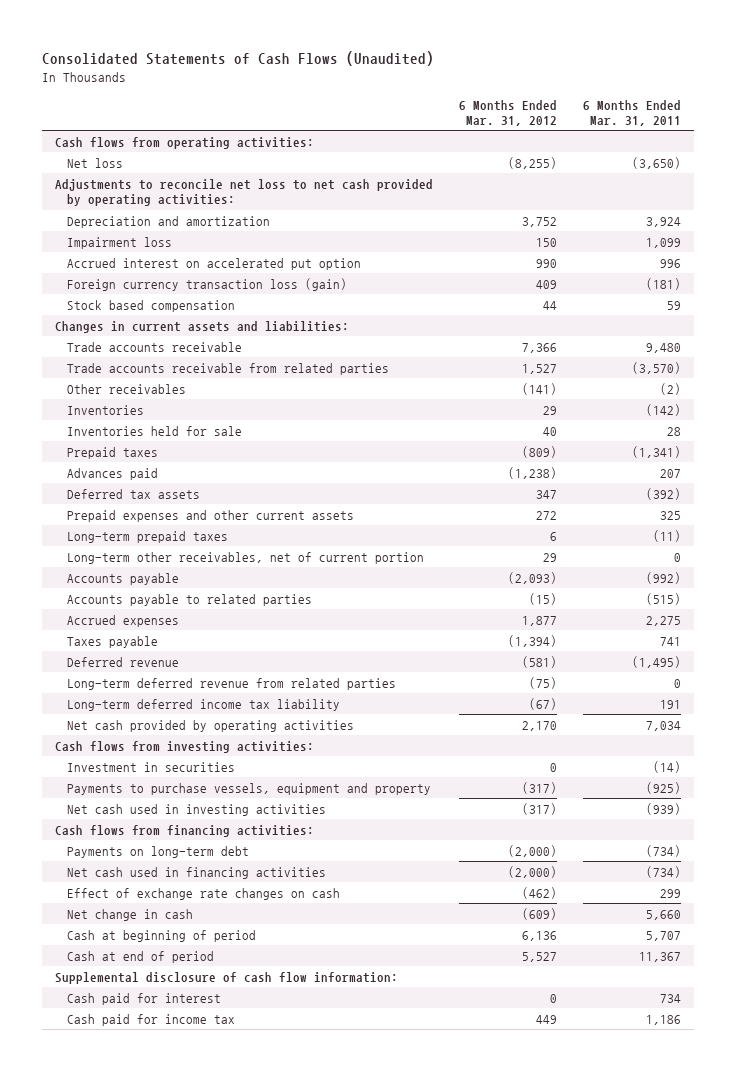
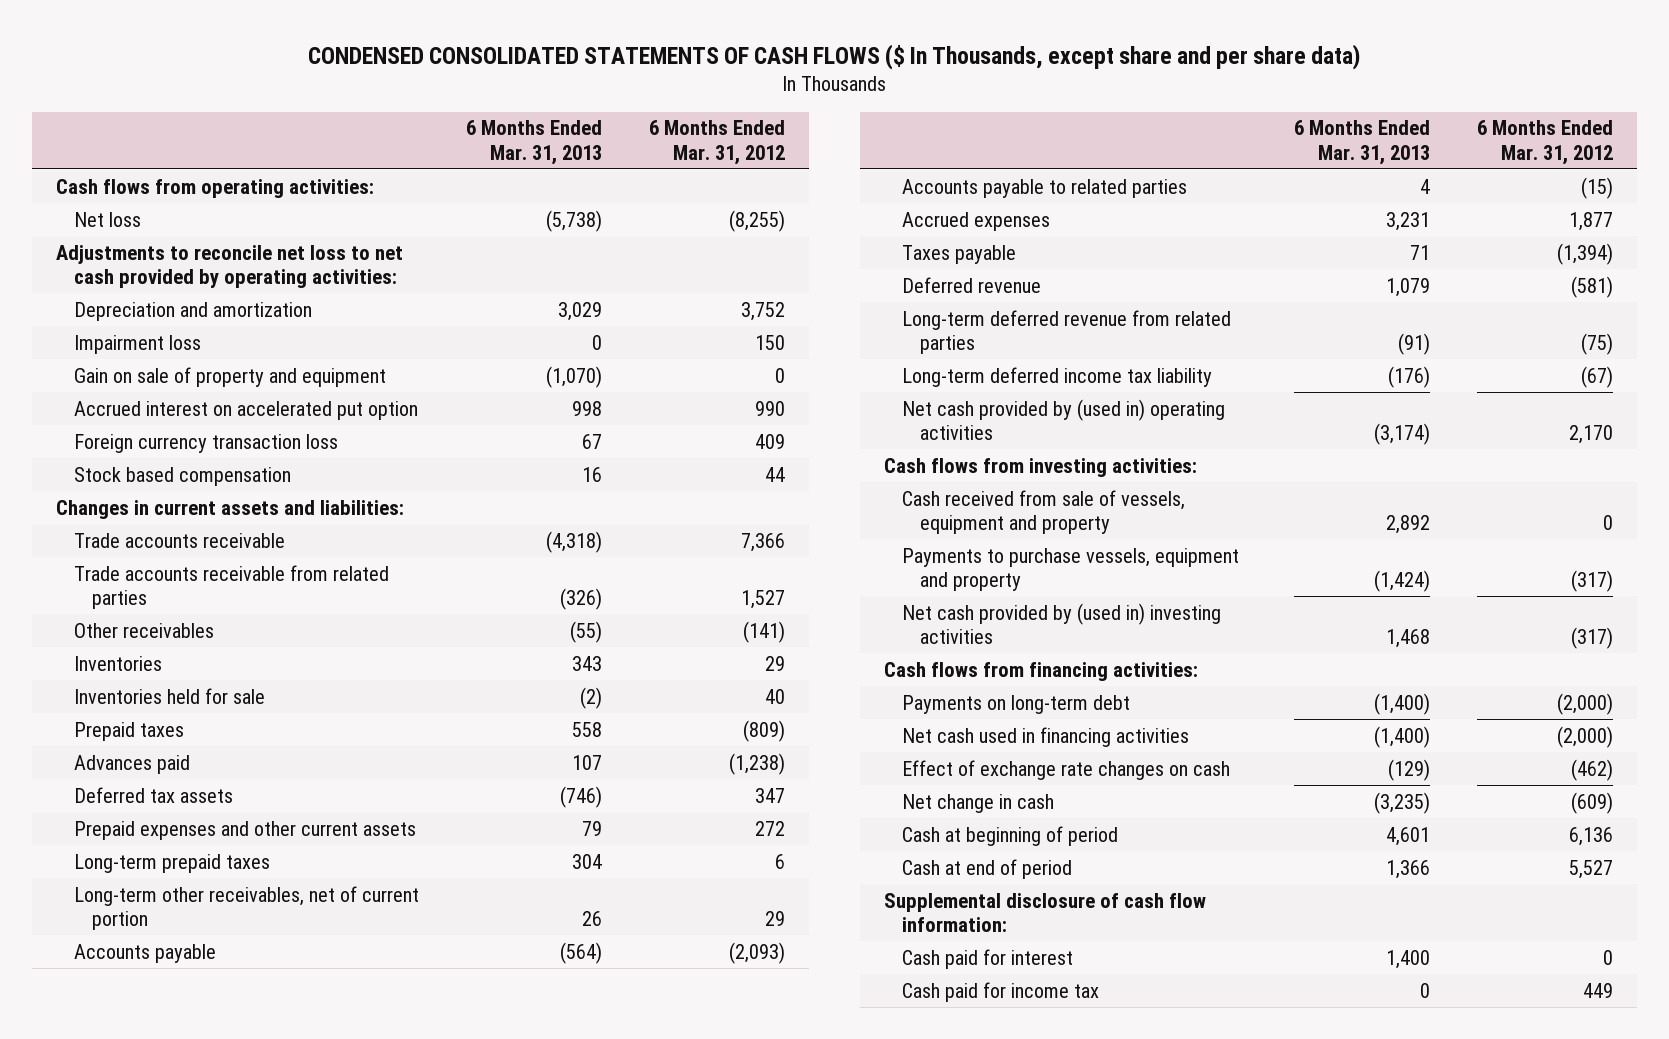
- Consolidated Statements of Cash Flows (Unaudited)
+ CONDENSED CONSOLIDATED STATEMENTS OF CASH FLOWS ($ In Thousands, except share and per share data)
- | 6 Months Ended Mar. 31, 2012 | 6 Months Ended Mar. 31, 2011
+ | 6 Months Ended Mar. 31, 2013 | 6 Months Ended Mar. 31, 2012
+ Gain on sale of property and equipment | (1,070) | 0
- Foreign currency transaction loss (gain) | 409 | (181)
+ Foreign currency transaction loss | 67 | 409
- Net cash provided by operating activities | 2,170 | 7,034
+ Net cash provided by (used in) operating activities | (3,174) | 2,170
- Investment in securities | 0 | (14)
+ Cash received from sale of vessels, equipment and property | 2,892 | 0
- Net cash used in investing activities | (317) | (939)
+ Net cash provided by (used in) investing activities | 1,468 | (317)

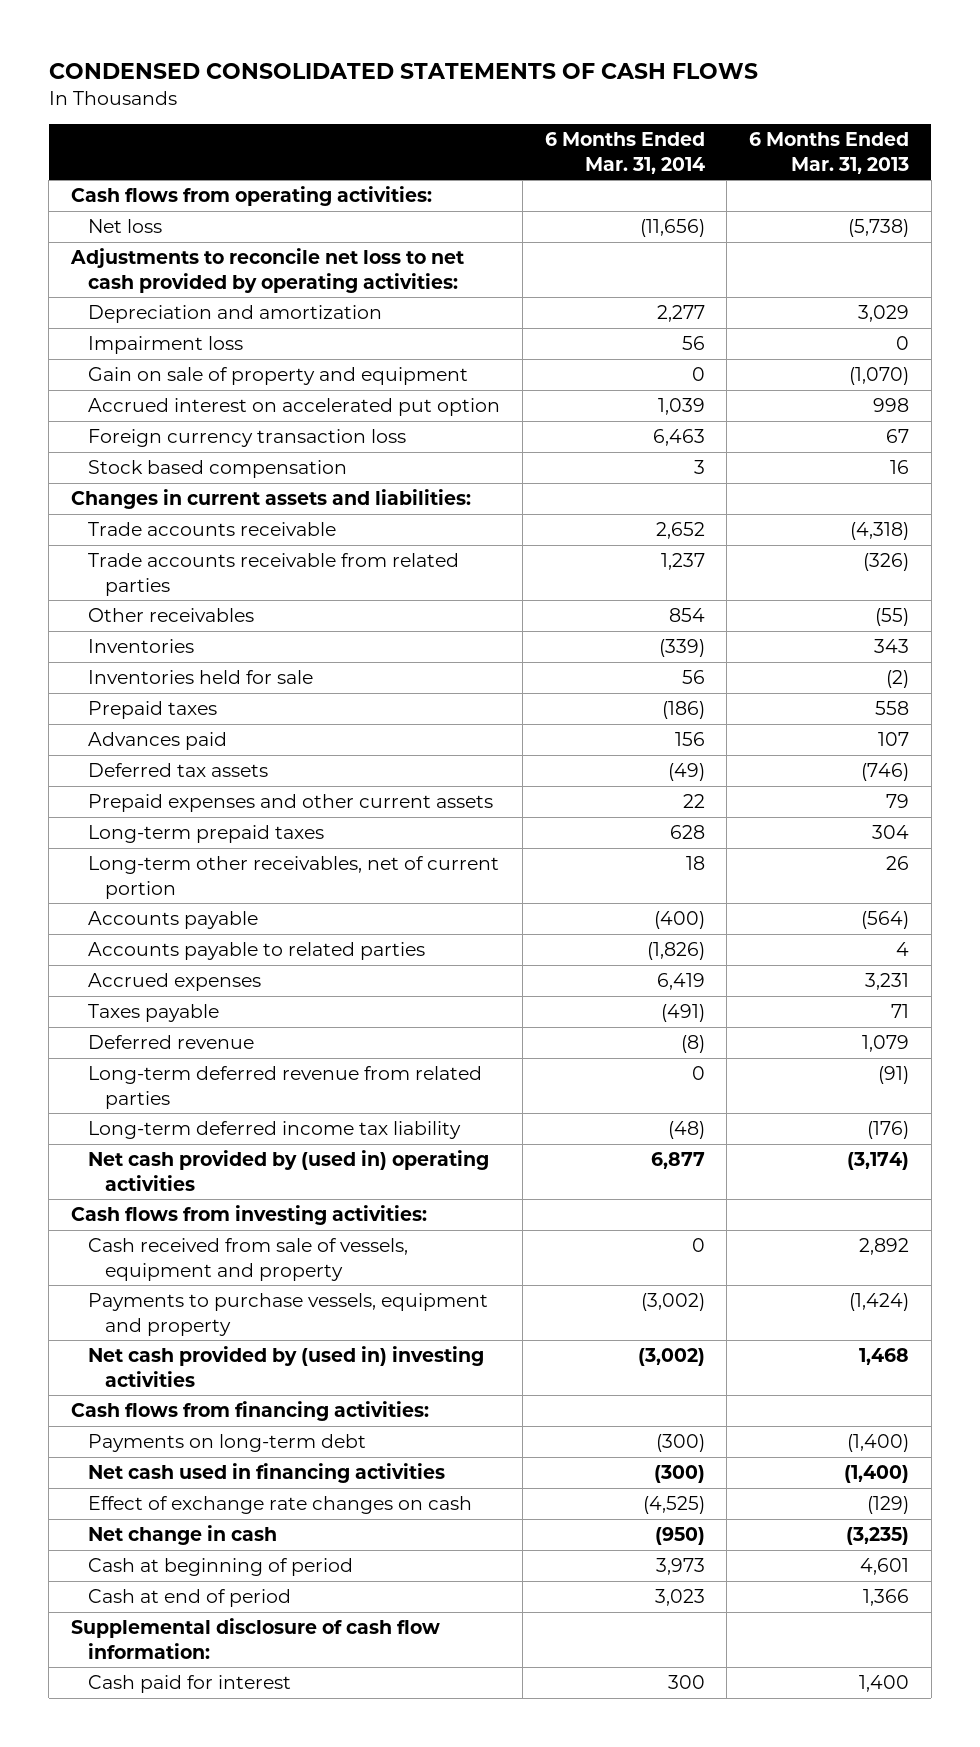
- CONDENSED CONSOLIDATED STATEMENTS OF CASH FLOWS ($ In Thousands, except share and per share data)
+ CONDENSED CONSOLIDATED STATEMENTS OF CASH FLOWS
- | 6 Months Ended Mar. 31, 2013 | 6 Months Ended Mar. 31, 2012
+ | 6 Months Ended Mar. 31, 2014 | 6 Months Ended Mar. 31, 2013
- Cash paid for income tax | 0 | 449

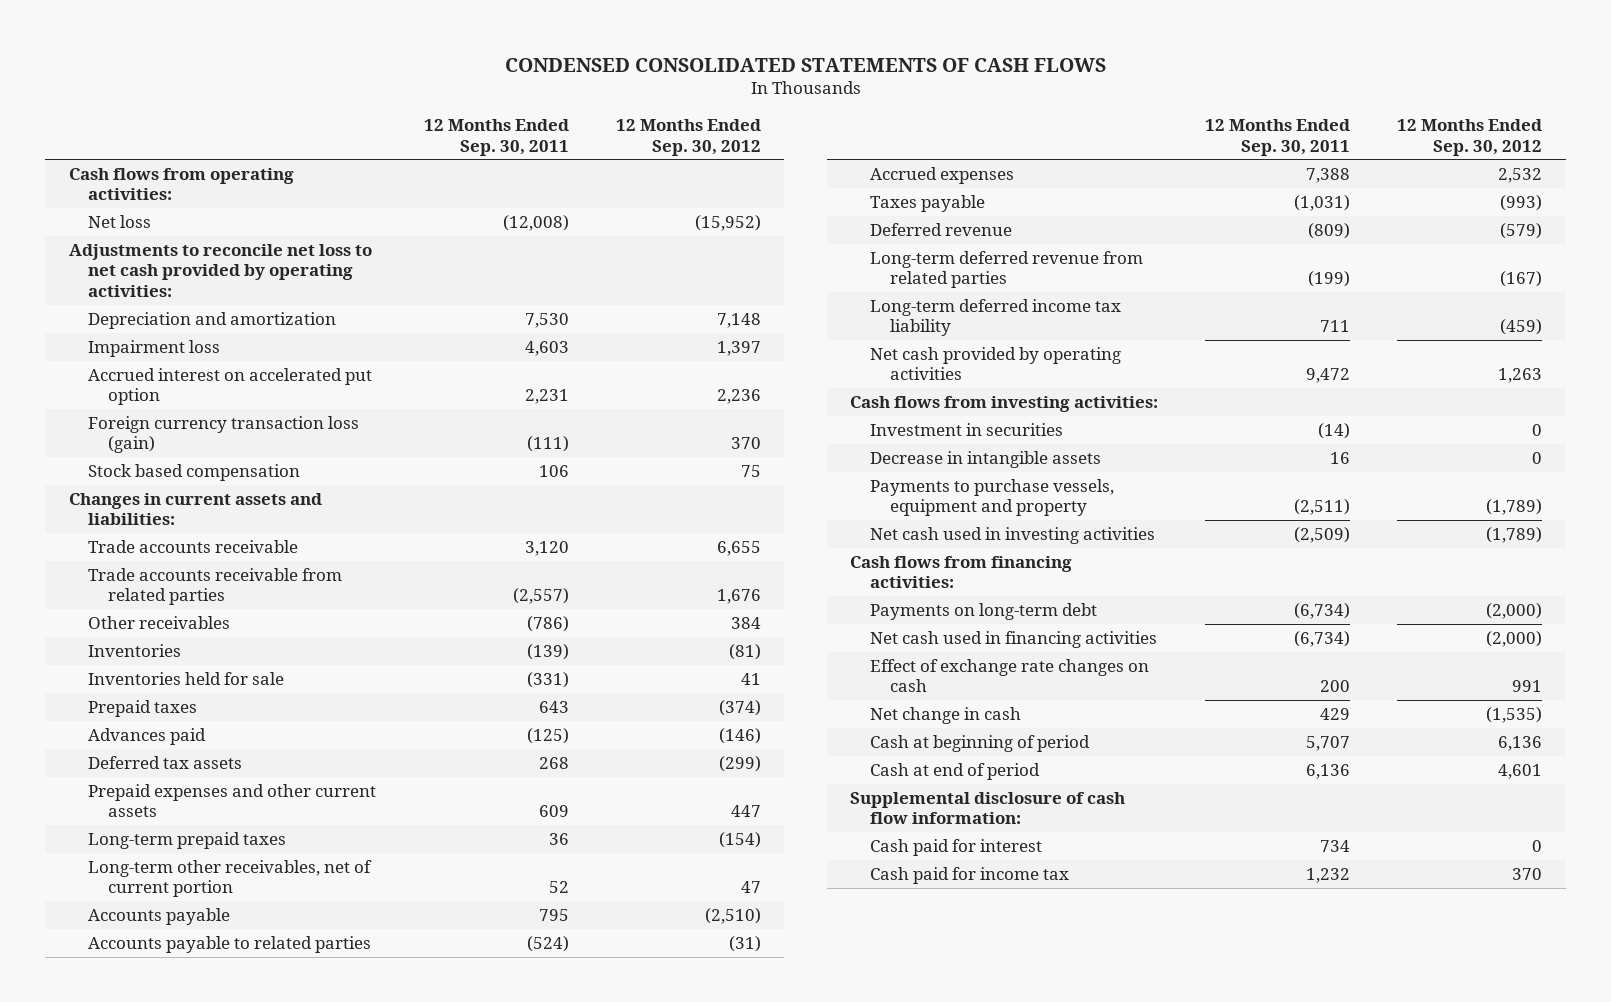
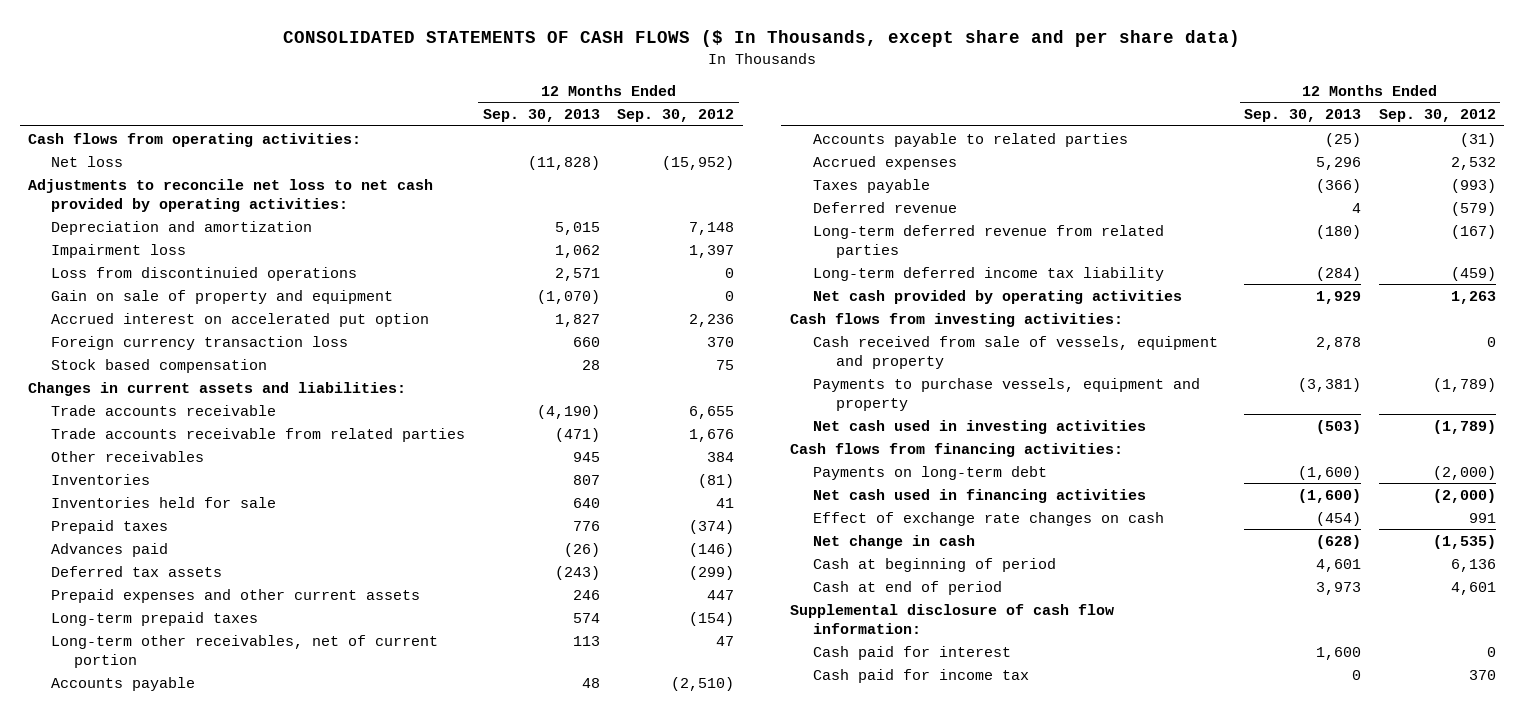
- CONDENSED CONSOLIDATED STATEMENTS OF CASH FLOWS
+ CONSOLIDATED STATEMENTS OF CASH FLOWS ($ In Thousands, except share and per share data)
- | 12 Months Ended Sep. 30, 2011 | 12 Months Ended Sep. 30, 2012
+ | 12 Months Ended Sep. 30, 2013 | 12 Months Ended Sep. 30, 2012
+ Loss from discontinuied operations | 2,571 | 0
+ Gain on sale of property and equipment | (1,070) | 0
- Foreign currency transaction loss (gain) | (111) | 370
+ Foreign currency transaction loss | 660 | 370
- Investment in securities | (14) | 0
- Decrease in intangible assets | 16 | 0
+ Cash received from sale of vessels, equipment and property | 2,878 | 0

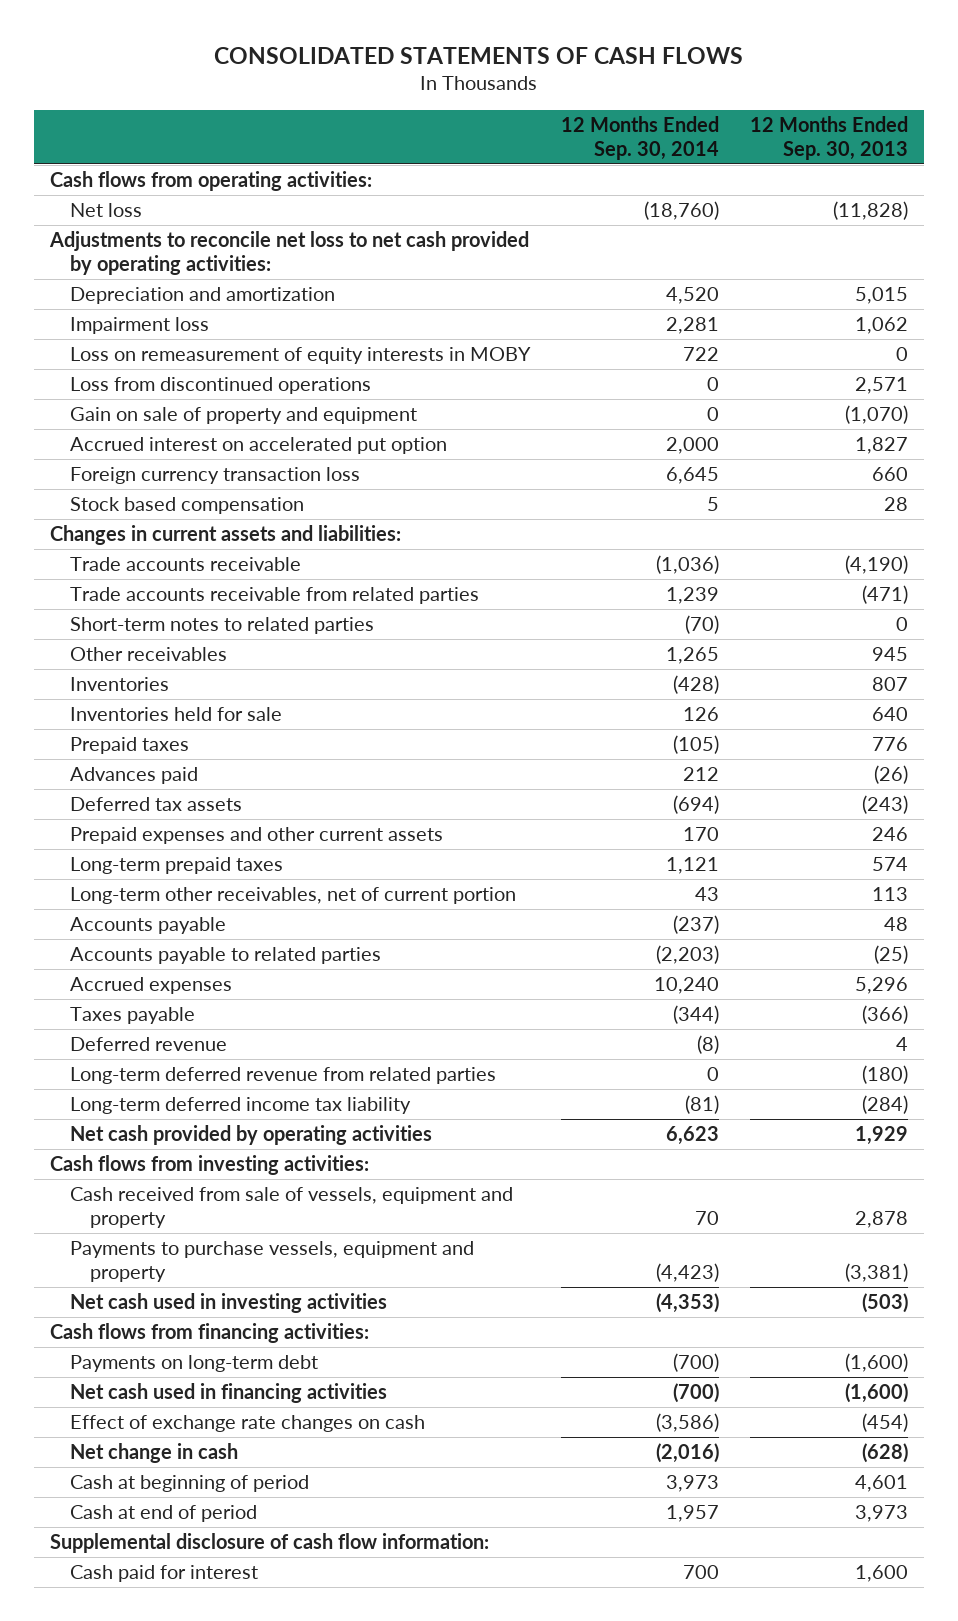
- CONSOLIDATED STATEMENTS OF CASH FLOWS ($ In Thousands, except share and per share data)
+ CONSOLIDATED STATEMENTS OF CASH FLOWS
- | 12 Months Ended Sep. 30, 2013 | 12 Months Ended Sep. 30, 2012
+ | 12 Months Ended Sep. 30, 2014 | 12 Months Ended Sep. 30, 2013
- Loss from discontinuied operations | 2,571 | 0
+ Loss on remeasurement of equity interests in MOBY | 722 | 0
+ Loss from discontinued operations | 0 | 2,571
+ Short-term notes to related parties | (70) | 0
- Cash paid for income tax | 0 | 370

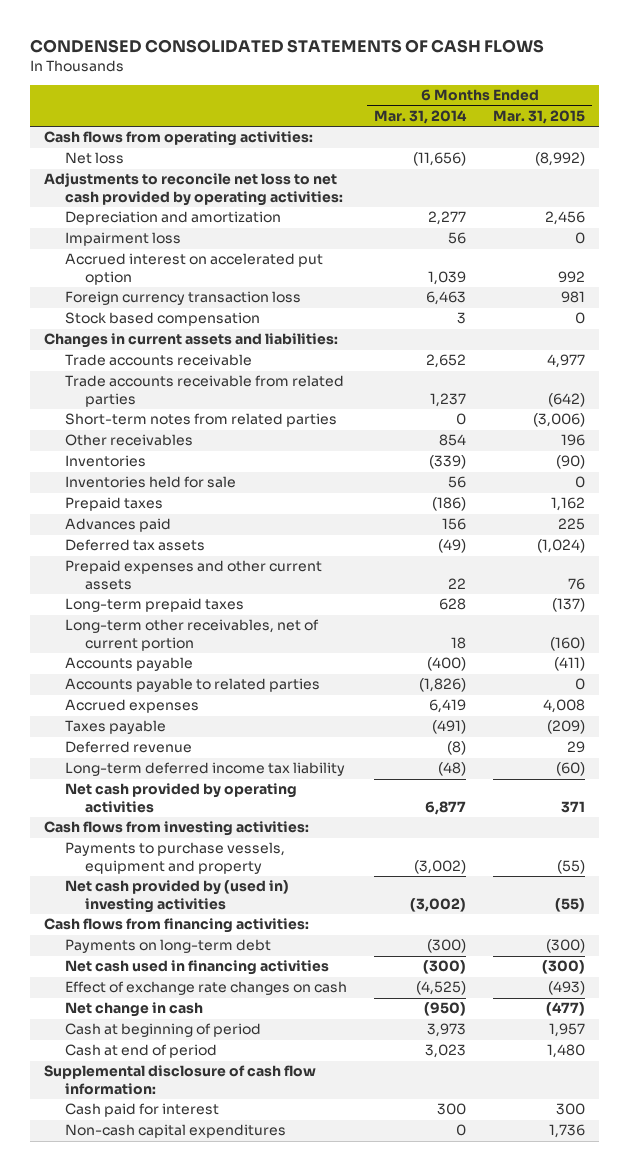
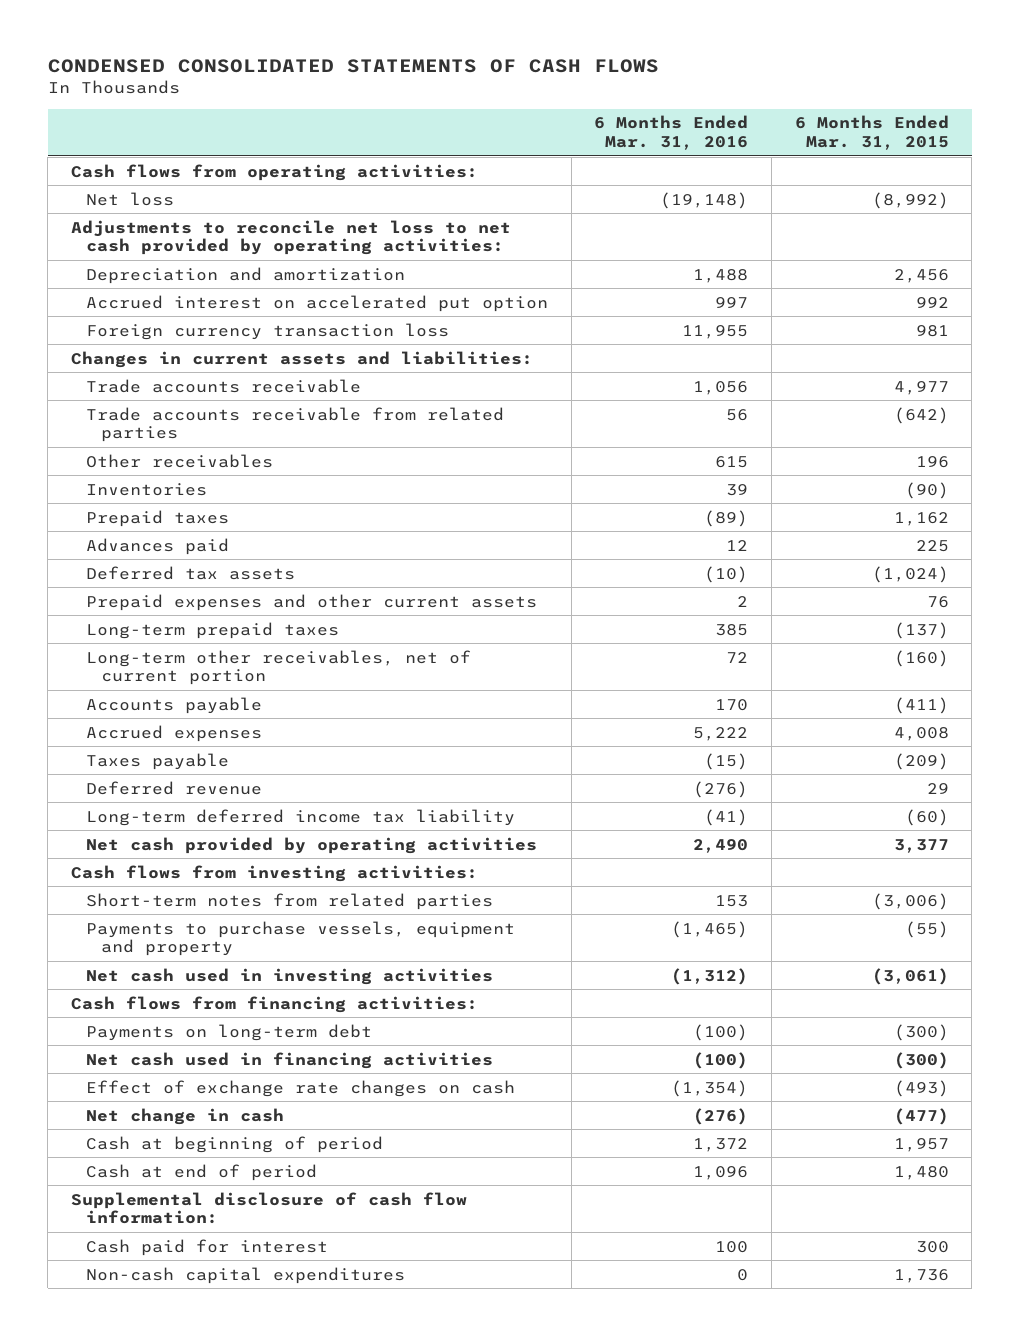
- | 6 Months Ended Mar. 31, 2014 | 6 Months Ended Mar. 31, 2015
+ | 6 Months Ended Mar. 31, 2016 | 6 Months Ended Mar. 31, 2015
- Impairment loss | 56 | 0
- Stock based compensation | 3 | 0
- Inventories held for sale | 56 | 0
- Accounts payable to related parties | (1,826) | 0
- Net cash provided by operating activities | 6,877 | 371
+ Net cash provided by operating activities | 2,490 | 3,377
moved down: Short-term notes from related parties | 153 | (3,006)
- Net cash provided by (used in) investing activities | (3,002) | (55)
+ Net cash used in investing activities | (1,312) | (3,061)

